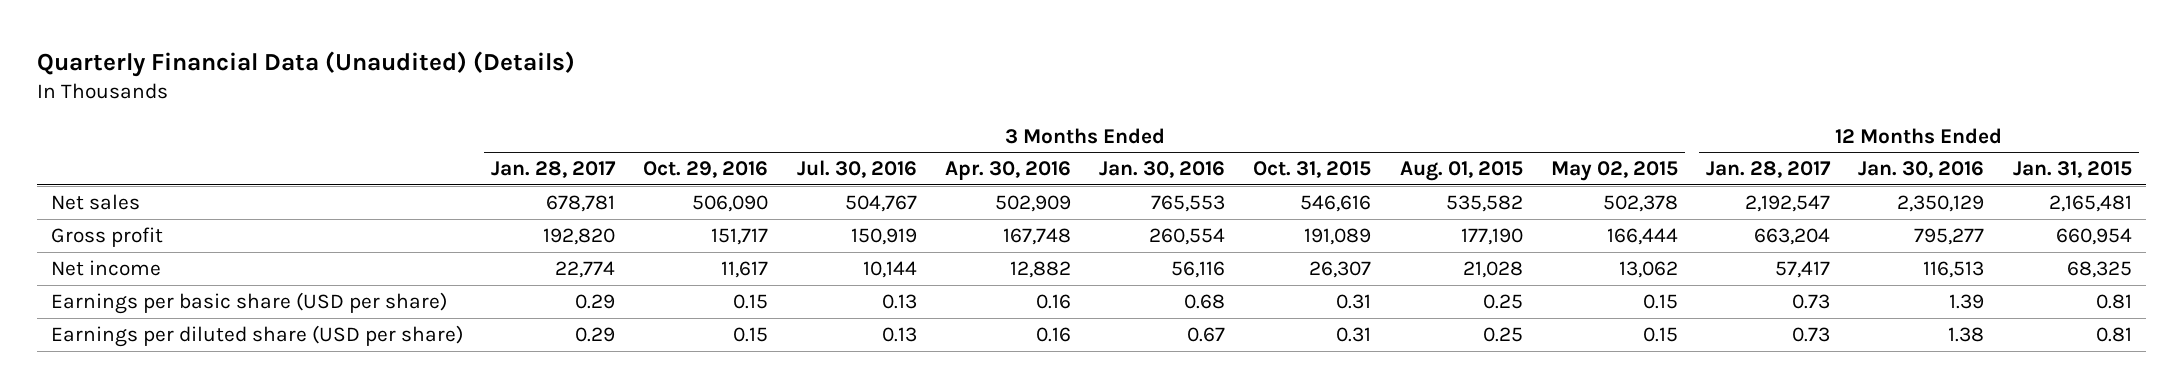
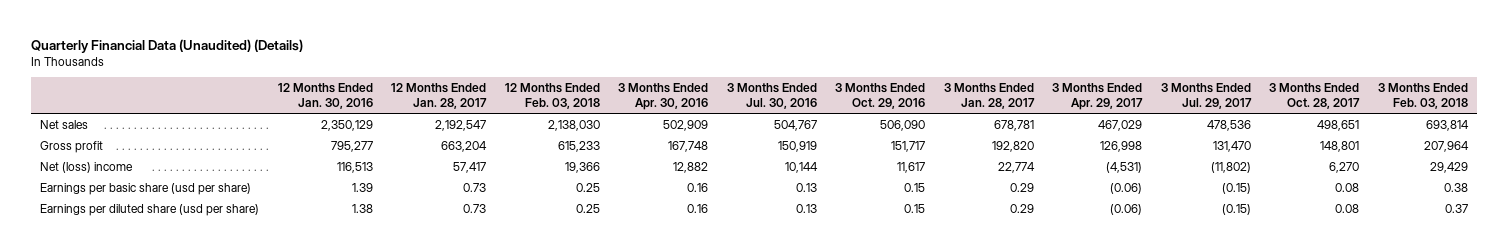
- | 3 Months Ended Jan. 28, 2017 | 3 Months Ended Oct. 29, 2016 | 3 Months Ended Jul. 30, 2016 | 3 Months Ended Apr. 30, 2016 | 3 Months Ended Jan. 30, 2016 | 3 Months Ended Oct. 31, 2015 | 3 Months Ended Aug. 01, 2015 | 3 Months Ended May 02, 2015 | 12 Months Ended Jan. 28, 2017 | 12 Months Ended Jan. 30, 2016 | 12 Months Ended Jan. 31, 2015
+ | 12 Months Ended Jan. 30, 2016 | 12 Months Ended Jan. 28, 2017 | 12 Months Ended Feb. 03, 2018 | 3 Months Ended Apr. 30, 2016 | 3 Months Ended Jul. 30, 2016 | 3 Months Ended Oct. 29, 2016 | 3 Months Ended Jan. 28, 2017 | 3 Months Ended Apr. 29, 2017 | 3 Months Ended Jul. 29, 2017 | 3 Months Ended Oct. 28, 2017 | 3 Months Ended Feb. 03, 2018
- Net income | 22,774 | 11,617 | 10,144 | 12,882 | 56,116 | 26,307 | 21,028 | 13,062 | 57,417 | 116,513 | 68,325
- Earnings per basic share (USD per share) | 0.29 | 0.15 | 0.13 | 0.16 | 0.68 | 0.31 | 0.25 | 0.15 | 0.73 | 1.39 | 0.81
- Earnings per diluted share (USD per share) | 0.29 | 0.15 | 0.13 | 0.16 | 0.67 | 0.31 | 0.25 | 0.15 | 0.73 | 1.38 | 0.81
+ Net (loss) income | 116,513 | 57,417 | 19,366 | 12,882 | 10,144 | 11,617 | 22,774 | (4,531) | (11,802) | 6,270 | 29,429
+ Earnings per basic share (usd per share) | 1.39 | 0.73 | 0.25 | 0.16 | 0.13 | 0.15 | 0.29 | (0.06) | (0.15) | 0.08 | 0.38
+ Earnings per diluted share (usd per share) | 1.38 | 0.73 | 0.25 | 0.16 | 0.13 | 0.15 | 0.29 | (0.06) | (0.15) | 0.08 | 0.37

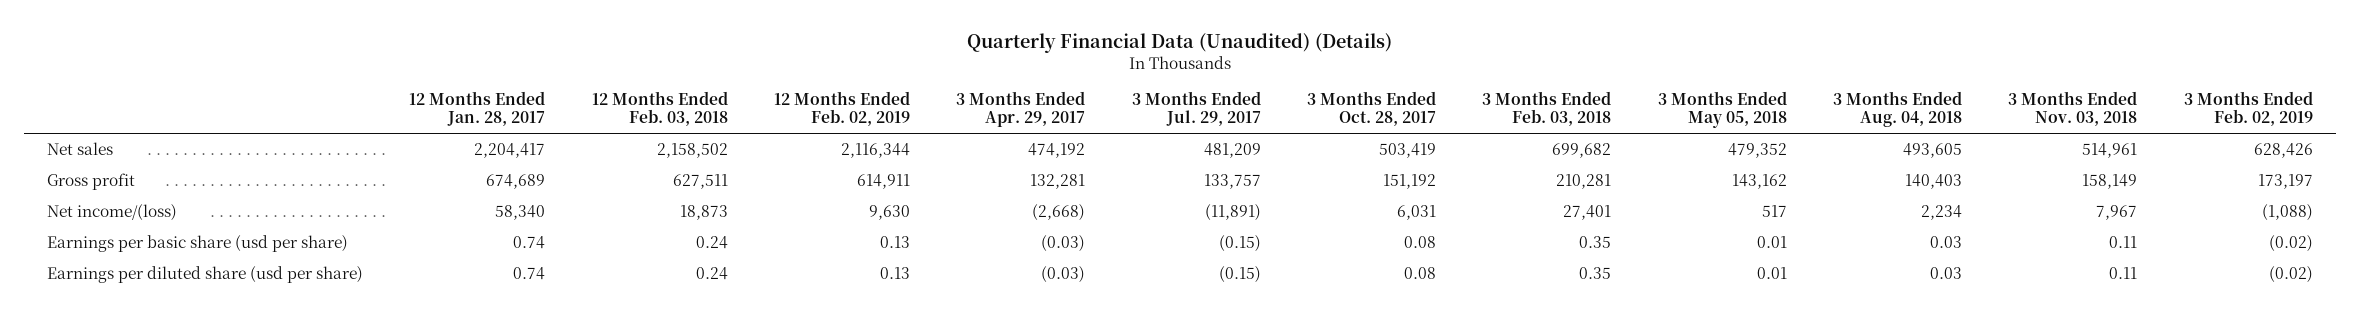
- | 12 Months Ended Jan. 30, 2016 | 12 Months Ended Jan. 28, 2017 | 12 Months Ended Feb. 03, 2018 | 3 Months Ended Apr. 30, 2016 | 3 Months Ended Jul. 30, 2016 | 3 Months Ended Oct. 29, 2016 | 3 Months Ended Jan. 28, 2017 | 3 Months Ended Apr. 29, 2017 | 3 Months Ended Jul. 29, 2017 | 3 Months Ended Oct. 28, 2017 | 3 Months Ended Feb. 03, 2018
+ | 12 Months Ended Jan. 28, 2017 | 12 Months Ended Feb. 03, 2018 | 12 Months Ended Feb. 02, 2019 | 3 Months Ended Apr. 29, 2017 | 3 Months Ended Jul. 29, 2017 | 3 Months Ended Oct. 28, 2017 | 3 Months Ended Feb. 03, 2018 | 3 Months Ended May 05, 2018 | 3 Months Ended Aug. 04, 2018 | 3 Months Ended Nov. 03, 2018 | 3 Months Ended Feb. 02, 2019
- Net sales | 2,350,129 | 2,192,547 | 2,138,030 | 502,909 | 504,767 | 506,090 | 678,781 | 467,029 | 478,536 | 498,651 | 693,814
- Gross profit | 795,277 | 663,204 | 615,233 | 167,748 | 150,919 | 151,717 | 192,820 | 126,998 | 131,470 | 148,801 | 207,964
- Net (loss) income | 116,513 | 57,417 | 19,366 | 12,882 | 10,144 | 11,617 | 22,774 | (4,531) | (11,802) | 6,270 | 29,429
- Earnings per basic share (usd per share) | 1.39 | 0.73 | 0.25 | 0.16 | 0.13 | 0.15 | 0.29 | (0.06) | (0.15) | 0.08 | 0.38
- Earnings per diluted share (usd per share) | 1.38 | 0.73 | 0.25 | 0.16 | 0.13 | 0.15 | 0.29 | (0.06) | (0.15) | 0.08 | 0.37
+ Net sales | 2,204,417 | 2,158,502 | 2,116,344 | 474,192 | 481,209 | 503,419 | 699,682 | 479,352 | 493,605 | 514,961 | 628,426
+ Gross profit | 674,689 | 627,511 | 614,911 | 132,281 | 133,757 | 151,192 | 210,281 | 143,162 | 140,403 | 158,149 | 173,197
+ Net income/(loss) | 58,340 | 18,873 | 9,630 | (2,668) | (11,891) | 6,031 | 27,401 | 517 | 2,234 | 7,967 | (1,088)
+ Earnings per basic share (usd per share) | 0.74 | 0.24 | 0.13 | (0.03) | (0.15) | 0.08 | 0.35 | 0.01 | 0.03 | 0.11 | (0.02)
+ Earnings per diluted share (usd per share) | 0.74 | 0.24 | 0.13 | (0.03) | (0.15) | 0.08 | 0.35 | 0.01 | 0.03 | 0.11 | (0.02)

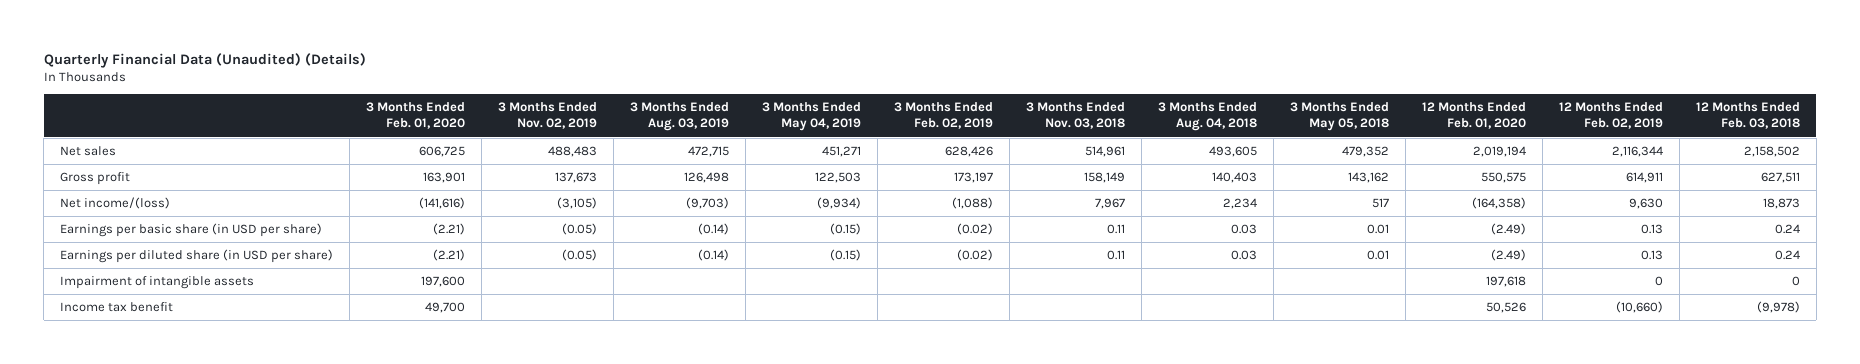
- | 12 Months Ended Jan. 28, 2017 | 12 Months Ended Feb. 03, 2018 | 12 Months Ended Feb. 02, 2019 | 3 Months Ended Apr. 29, 2017 | 3 Months Ended Jul. 29, 2017 | 3 Months Ended Oct. 28, 2017 | 3 Months Ended Feb. 03, 2018 | 3 Months Ended May 05, 2018 | 3 Months Ended Aug. 04, 2018 | 3 Months Ended Nov. 03, 2018 | 3 Months Ended Feb. 02, 2019
+ | 3 Months Ended Feb. 01, 2020 | 3 Months Ended Nov. 02, 2019 | 3 Months Ended Aug. 03, 2019 | 3 Months Ended May 04, 2019 | 3 Months Ended Feb. 02, 2019 | 3 Months Ended Nov. 03, 2018 | 3 Months Ended Aug. 04, 2018 | 3 Months Ended May 05, 2018 | 12 Months Ended Feb. 01, 2020 | 12 Months Ended Feb. 02, 2019 | 12 Months Ended Feb. 03, 2018
- Earnings per basic share (usd per share) | 0.74 | 0.24 | 0.13 | (0.03) | (0.15) | 0.08 | 0.35 | 0.01 | 0.03 | 0.11 | (0.02)
- Earnings per diluted share (usd per share) | 0.74 | 0.24 | 0.13 | (0.03) | (0.15) | 0.08 | 0.35 | 0.01 | 0.03 | 0.11 | (0.02)
+ Earnings per basic share (in USD per share) | (2.21) | (0.05) | (0.14) | (0.15) | (0.02) | 0.11 | 0.03 | 0.01 | (2.49) | 0.13 | 0.24
+ Earnings per diluted share (in USD per share) | (2.21) | (0.05) | (0.14) | (0.15) | (0.02) | 0.11 | 0.03 | 0.01 | (2.49) | 0.13 | 0.24
+ Impairment of intangible assets | 197,600 | | | | | | | | 197,618 | 0 | 0
+ Income tax benefit | 49,700 | | | | | | | | 50,526 | (10,660) | (9,978)

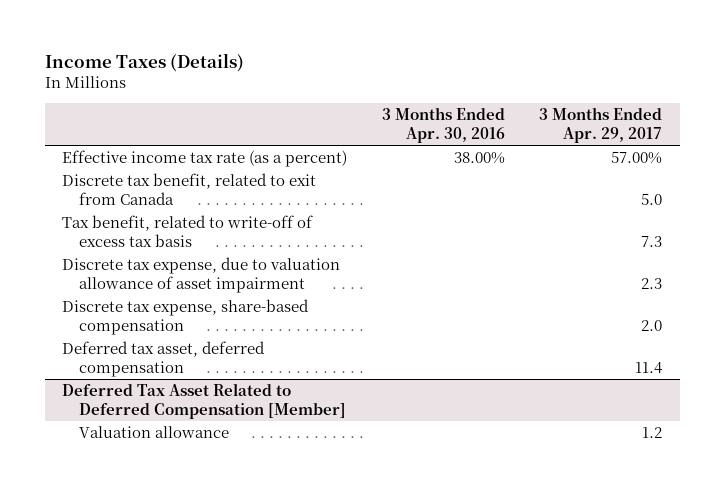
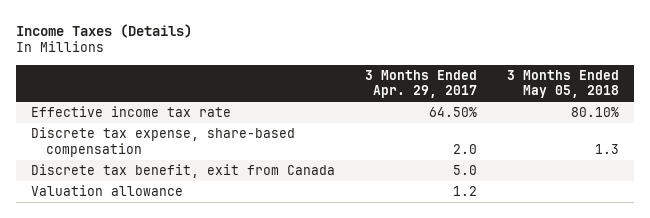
- | 3 Months Ended Apr. 30, 2016 | 3 Months Ended Apr. 29, 2017
+ | 3 Months Ended Apr. 29, 2017 | 3 Months Ended May 05, 2018
- Effective income tax rate (as a percent) | 38.00% | 57.00%
- Discrete tax benefit, related to exit from Canada | | 5.0
- Tax benefit, related to write-off of excess tax basis | | 7.3
- Discrete tax expense, due to valuation allowance of asset impairment | | 2.3
+ Effective income tax rate | 64.50% | 80.10%
- Deferred tax asset, deferred compensation | | 11.4
- Deferred Tax Asset Related to Deferred Compensation [Member]
+ Discrete tax benefit, exit from Canada | 5.0 |

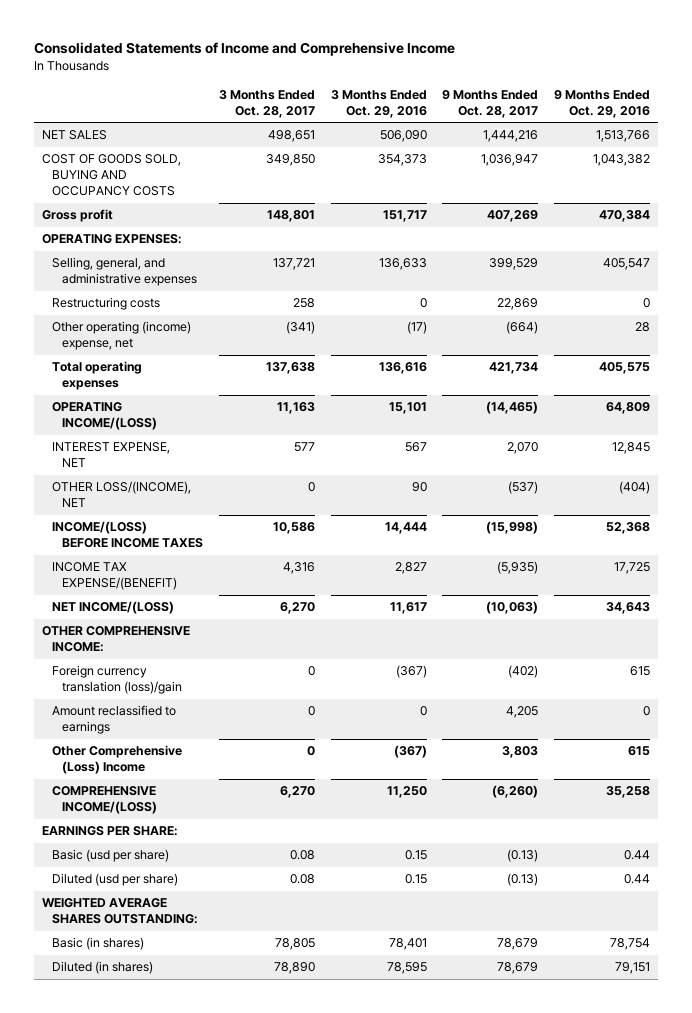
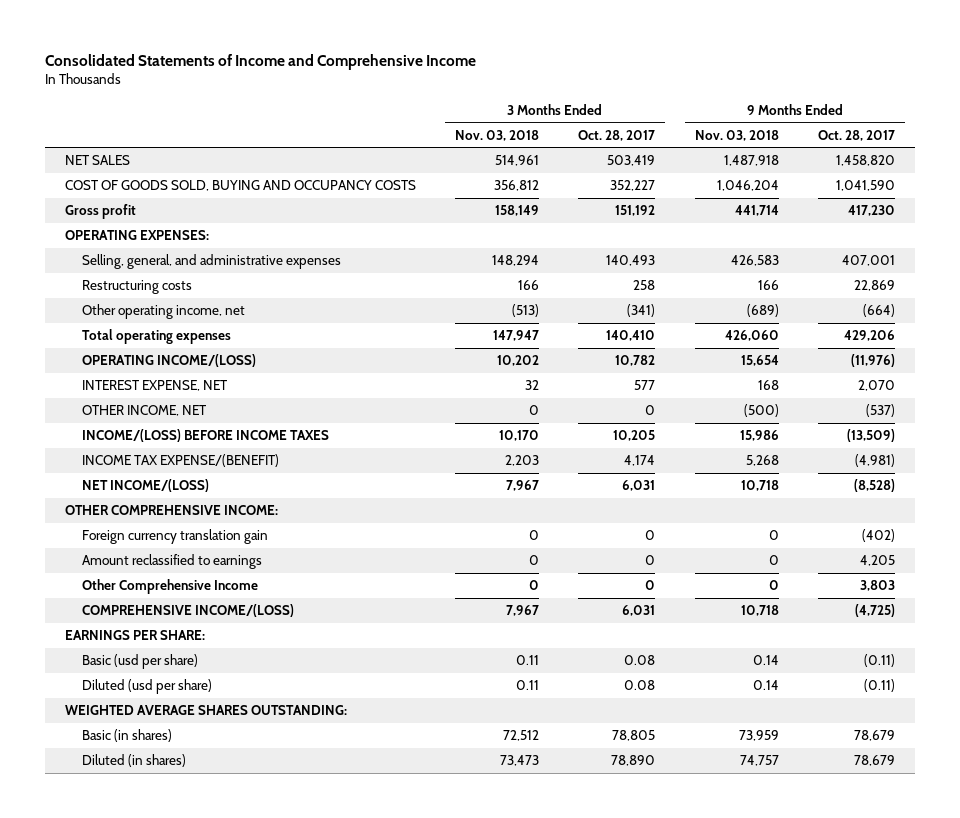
- | 3 Months Ended Oct. 28, 2017 | 3 Months Ended Oct. 29, 2016 | 9 Months Ended Oct. 28, 2017 | 9 Months Ended Oct. 29, 2016
+ | 3 Months Ended Nov. 03, 2018 | 3 Months Ended Oct. 28, 2017 | 9 Months Ended Nov. 03, 2018 | 9 Months Ended Oct. 28, 2017
- NET SALES | 498,651 | 506,090 | 1,444,216 | 1,513,766
- COST OF GOODS SOLD, BUYING AND OCCUPANCY COSTS | 349,850 | 354,373 | 1,036,947 | 1,043,382
- Gross profit | 148,801 | 151,717 | 407,269 | 470,384
+ NET SALES | 514,961 | 503,419 | 1,487,918 | 1,458,820
+ COST OF GOODS SOLD, BUYING AND OCCUPANCY COSTS | 356,812 | 352,227 | 1,046,204 | 1,041,590
+ Gross profit | 158,149 | 151,192 | 441,714 | 417,230
- Selling, general, and administrative expenses | 137,721 | 136,633 | 399,529 | 405,547
+ Selling, general, and administrative expenses | 148,294 | 140,493 | 426,583 | 407,001
- Other operating (income) expense, net | (341) | (17) | (664) | 28
- Total operating expenses | 137,638 | 136,616 | 421,734 | 405,575
- OPERATING INCOME/(LOSS) | 11,163 | 15,101 | (14,465) | 64,809
+ Other operating income, net | (513) | (341) | (689) | (664)
+ Total operating expenses | 147,947 | 140,410 | 426,060 | 429,206
+ OPERATING INCOME/(LOSS) | 10,202 | 10,782 | 15,654 | (11,976)
- OTHER LOSS/(INCOME), NET | 0 | 90 | (537) | (404)
- INCOME/(LOSS) BEFORE INCOME TAXES | 10,586 | 14,444 | (15,998) | 52,368
- INCOME TAX EXPENSE/(BENEFIT) | 4,316 | 2,827 | (5,935) | 17,725
- NET INCOME/(LOSS) | 6,270 | 11,617 | (10,063) | 34,643
+ OTHER INCOME, NET | 0 | 0 | (500) | (537)
+ INCOME/(LOSS) BEFORE INCOME TAXES | 10,170 | 10,205 | 15,986 | (13,509)
+ INCOME TAX EXPENSE/(BENEFIT) | 2,203 | 4,174 | 5,268 | (4,981)
+ NET INCOME/(LOSS) | 7,967 | 6,031 | 10,718 | (8,528)
- Foreign currency translation (loss)/gain | 0 | (367) | (402) | 615
+ Foreign currency translation gain | 0 | 0 | 0 | (402)
- Other Comprehensive (Loss) Income | 0 | (367) | 3,803 | 615
- COMPREHENSIVE INCOME/(LOSS) | 6,270 | 11,250 | (6,260) | 35,258
+ Other Comprehensive Income | 0 | 0 | 0 | 3,803
+ COMPREHENSIVE INCOME/(LOSS) | 7,967 | 6,031 | 10,718 | (4,725)
- Basic (usd per share) | 0.08 | 0.15 | (0.13) | 0.44
- Diluted (usd per share) | 0.08 | 0.15 | (0.13) | 0.44
+ Basic (usd per share) | 0.11 | 0.08 | 0.14 | (0.11)
+ Diluted (usd per share) | 0.11 | 0.08 | 0.14 | (0.11)

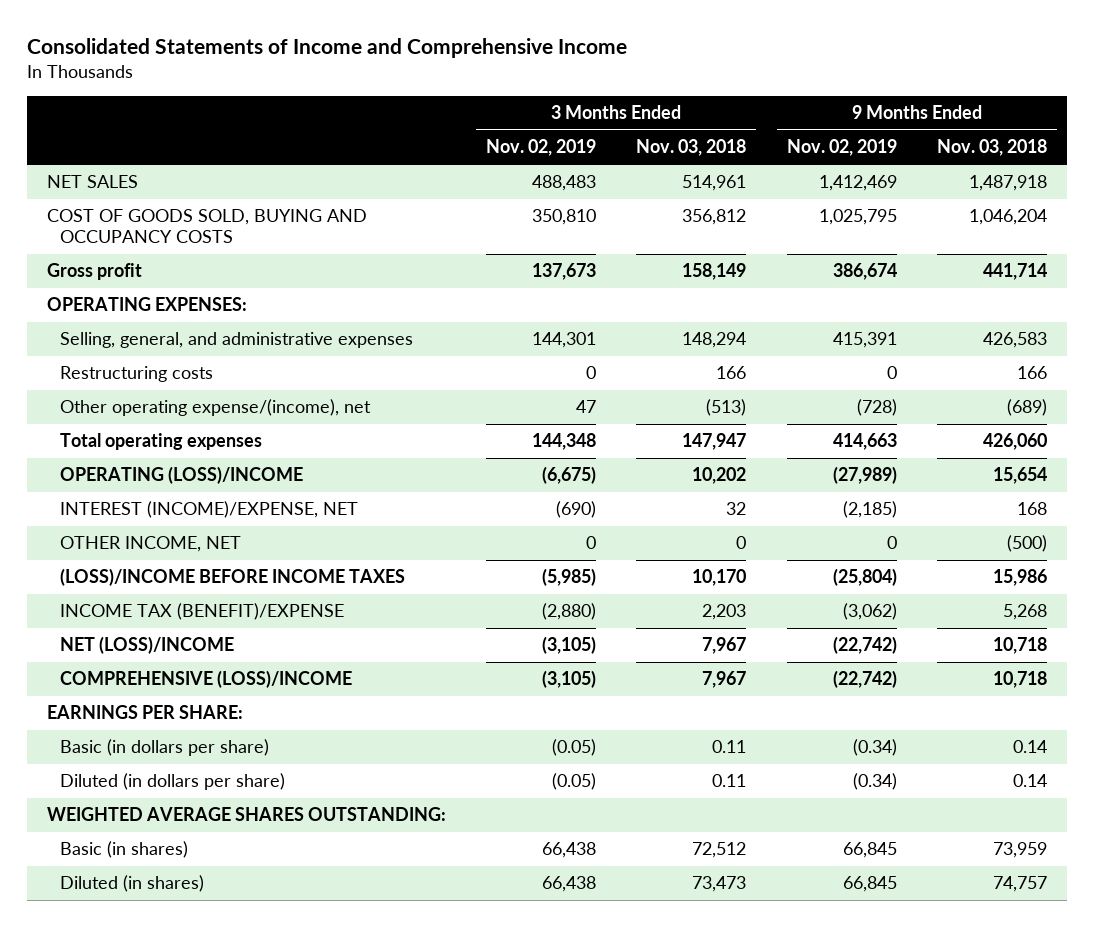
- | 3 Months Ended Nov. 03, 2018 | 3 Months Ended Oct. 28, 2017 | 9 Months Ended Nov. 03, 2018 | 9 Months Ended Oct. 28, 2017
+ | 3 Months Ended Nov. 02, 2019 | 3 Months Ended Nov. 03, 2018 | 9 Months Ended Nov. 02, 2019 | 9 Months Ended Nov. 03, 2018
- Other operating income, net | (513) | (341) | (689) | (664)
+ Other operating expense/(income), net | 47 | (513) | (728) | (689)
- OPERATING INCOME/(LOSS) | 10,202 | 10,782 | 15,654 | (11,976)
- INTEREST EXPENSE, NET | 32 | 577 | 168 | 2,070
+ OPERATING (LOSS)/INCOME | (6,675) | 10,202 | (27,989) | 15,654
+ INTEREST (INCOME)/EXPENSE, NET | (690) | 32 | (2,185) | 168
- INCOME/(LOSS) BEFORE INCOME TAXES | 10,170 | 10,205 | 15,986 | (13,509)
- INCOME TAX EXPENSE/(BENEFIT) | 2,203 | 4,174 | 5,268 | (4,981)
- NET INCOME/(LOSS) | 7,967 | 6,031 | 10,718 | (8,528)
- OTHER COMPREHENSIVE INCOME:
- Foreign currency translation gain | 0 | 0 | 0 | (402)
- Amount reclassified to earnings | 0 | 0 | 0 | 4,205
- Other Comprehensive Income | 0 | 0 | 0 | 3,803
- COMPREHENSIVE INCOME/(LOSS) | 7,967 | 6,031 | 10,718 | (4,725)
+ (LOSS)/INCOME BEFORE INCOME TAXES | (5,985) | 10,170 | (25,804) | 15,986
+ INCOME TAX (BENEFIT)/EXPENSE | (2,880) | 2,203 | (3,062) | 5,268
+ NET (LOSS)/INCOME | (3,105) | 7,967 | (22,742) | 10,718
+ COMPREHENSIVE (LOSS)/INCOME | (3,105) | 7,967 | (22,742) | 10,718
- Basic (usd per share) | 0.11 | 0.08 | 0.14 | (0.11)
- Diluted (usd per share) | 0.11 | 0.08 | 0.14 | (0.11)
+ Basic (in dollars per share) | (0.05) | 0.11 | (0.34) | 0.14
+ Diluted (in dollars per share) | (0.05) | 0.11 | (0.34) | 0.14

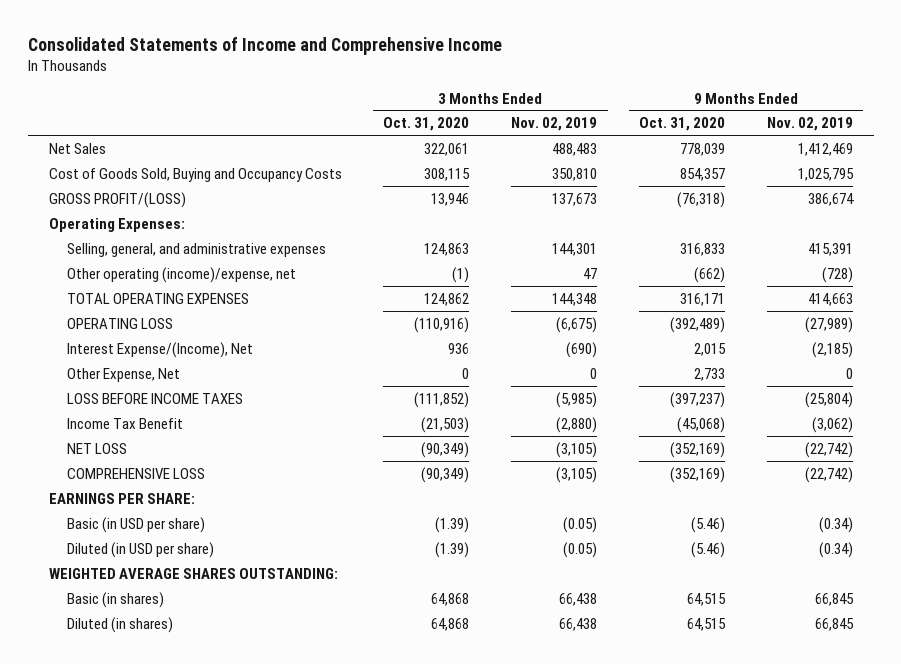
- | 3 Months Ended Nov. 02, 2019 | 3 Months Ended Nov. 03, 2018 | 9 Months Ended Nov. 02, 2019 | 9 Months Ended Nov. 03, 2018
+ | 3 Months Ended Oct. 31, 2020 | 3 Months Ended Nov. 02, 2019 | 9 Months Ended Oct. 31, 2020 | 9 Months Ended Nov. 02, 2019
- NET SALES | 488,483 | 514,961 | 1,412,469 | 1,487,918
- COST OF GOODS SOLD, BUYING AND OCCUPANCY COSTS | 350,810 | 356,812 | 1,025,795 | 1,046,204
- Gross profit | 137,673 | 158,149 | 386,674 | 441,714
- OPERATING EXPENSES:
+ Net Sales | 322,061 | 488,483 | 778,039 | 1,412,469
+ Cost of Goods Sold, Buying and Occupancy Costs | 308,115 | 350,810 | 854,357 | 1,025,795
+ GROSS PROFIT/(LOSS) | 13,946 | 137,673 | (76,318) | 386,674
+ Operating Expenses:
- Restructuring costs | 0 | 166 | 0 | 166
- Other operating expense/(income), net | 47 | (513) | (728) | (689)
- Total operating expenses | 144,348 | 147,947 | 414,663 | 426,060
- OPERATING (LOSS)/INCOME | (6,675) | 10,202 | (27,989) | 15,654
- INTEREST (INCOME)/EXPENSE, NET | (690) | 32 | (2,185) | 168
- OTHER INCOME, NET | 0 | 0 | 0 | (500)
- (LOSS)/INCOME BEFORE INCOME TAXES | (5,985) | 10,170 | (25,804) | 15,986
- INCOME TAX (BENEFIT)/EXPENSE | (2,880) | 2,203 | (3,062) | 5,268
- NET (LOSS)/INCOME | (3,105) | 7,967 | (22,742) | 10,718
- COMPREHENSIVE (LOSS)/INCOME | (3,105) | 7,967 | (22,742) | 10,718
+ Other operating (income)/expense, net | (1) | 47 | (662) | (728)
+ TOTAL OPERATING EXPENSES | 124,862 | 144,348 | 316,171 | 414,663
+ OPERATING LOSS | (110,916) | (6,675) | (392,489) | (27,989)
+ Interest Expense/(Income), Net | 936 | (690) | 2,015 | (2,185)
+ Other Expense, Net | 0 | 0 | 2,733 | 0
+ LOSS BEFORE INCOME TAXES | (111,852) | (5,985) | (397,237) | (25,804)
+ Income Tax Benefit | (21,503) | (2,880) | (45,068) | (3,062)
+ NET LOSS | (90,349) | (3,105) | (352,169) | (22,742)
+ COMPREHENSIVE LOSS | (90,349) | (3,105) | (352,169) | (22,742)
- Basic (in dollars per share) | (0.05) | 0.11 | (0.34) | 0.14
- Diluted (in dollars per share) | (0.05) | 0.11 | (0.34) | 0.14
+ Basic (in USD per share) | (1.39) | (0.05) | (5.46) | (0.34)
+ Diluted (in USD per share) | (1.39) | (0.05) | (5.46) | (0.34)

